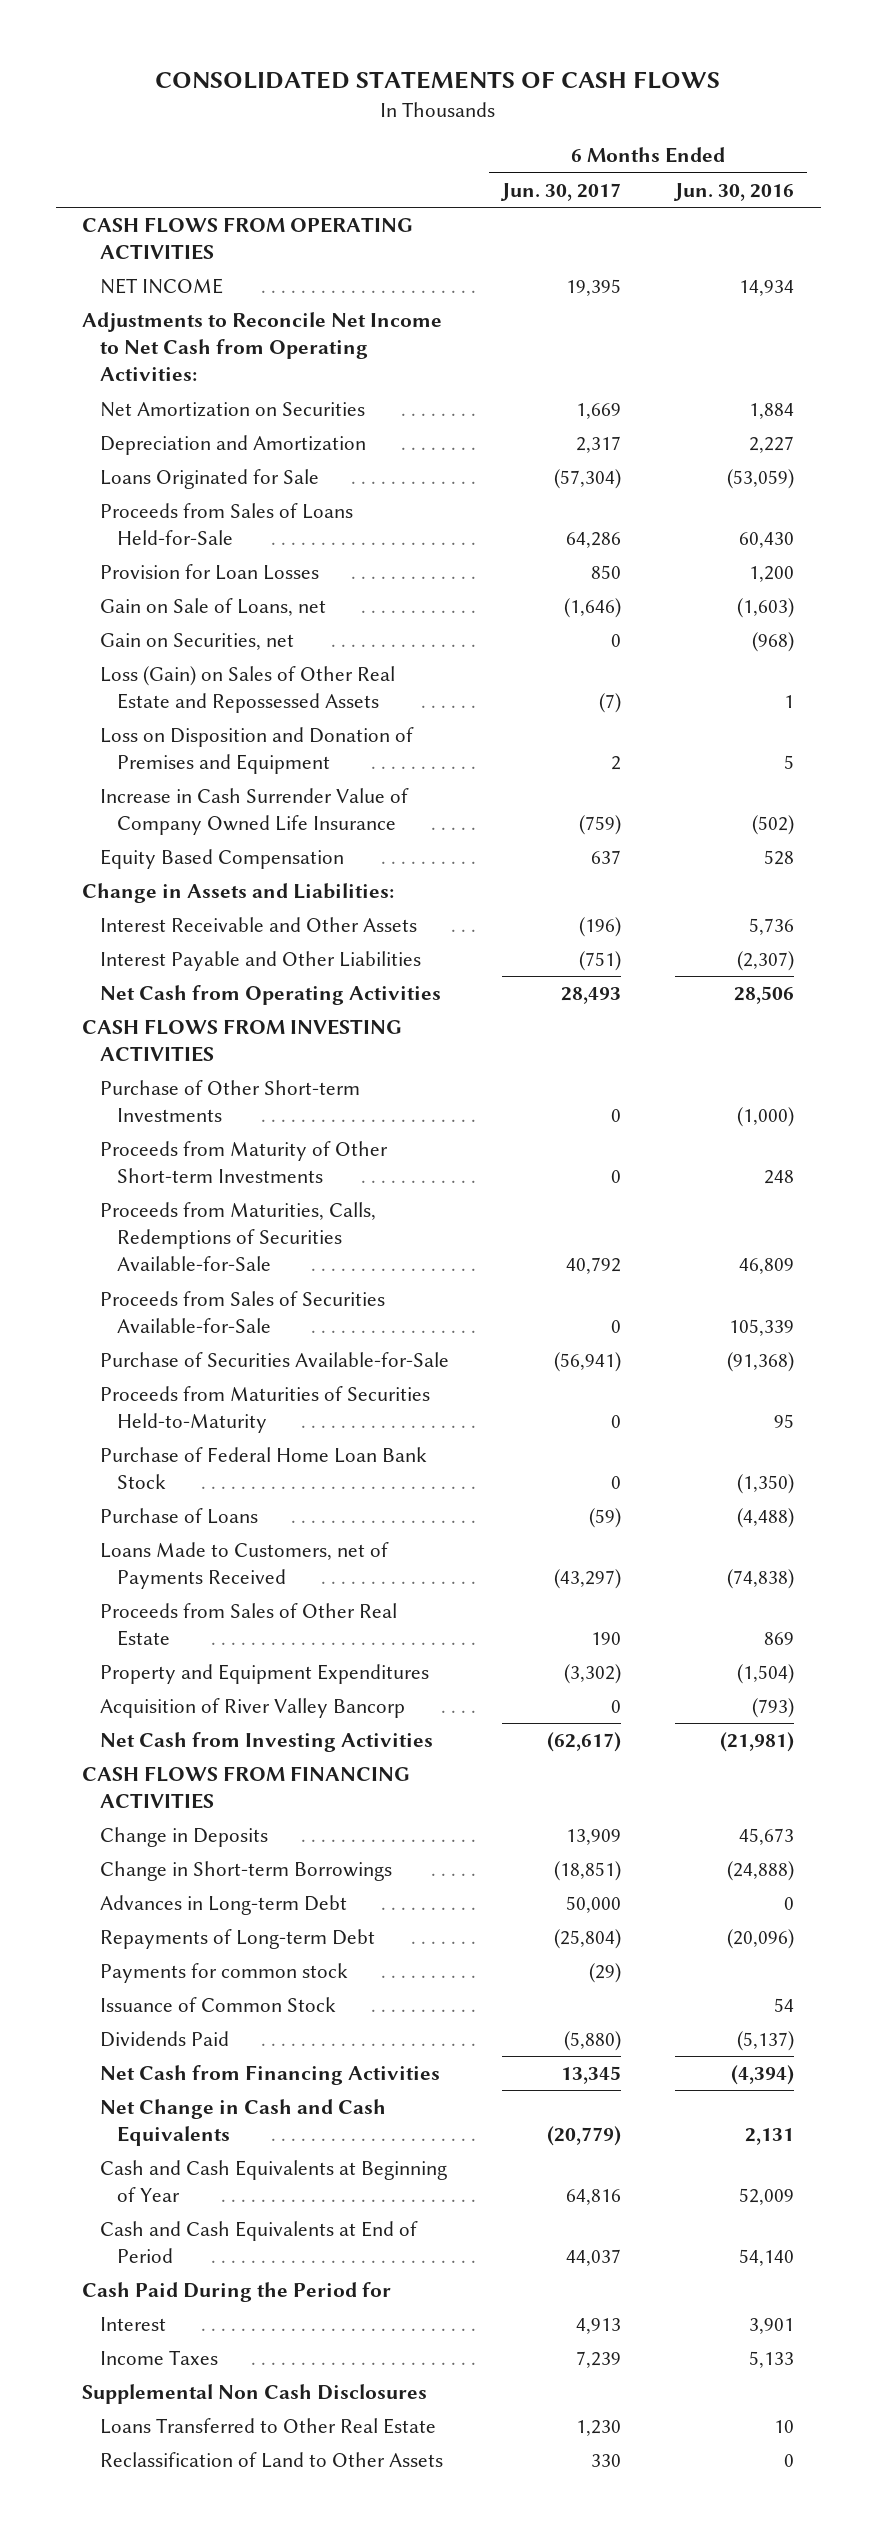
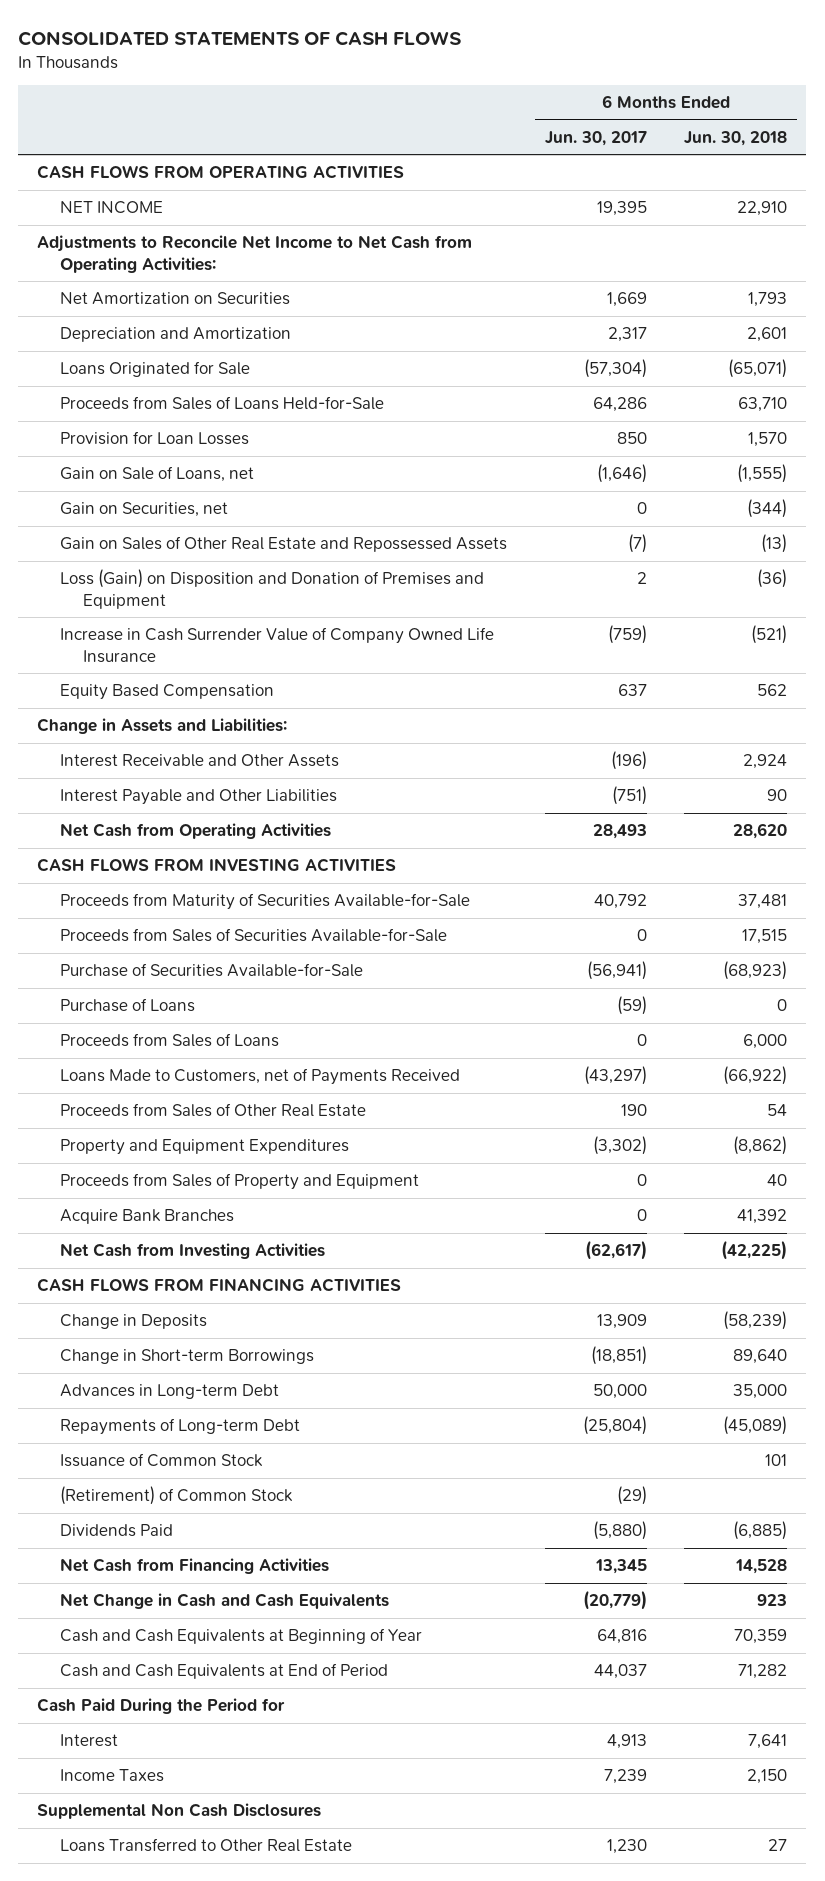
- | 6 Months Ended Jun. 30, 2017 | 6 Months Ended Jun. 30, 2016
+ | 6 Months Ended Jun. 30, 2017 | 6 Months Ended Jun. 30, 2018
- Loss (Gain) on Sales of Other Real Estate and Repossessed Assets | (7) | 1
- Loss on Disposition and Donation of Premises and Equipment | 2 | 5
+ Gain on Sales of Other Real Estate and Repossessed Assets | (7) | (13)
+ Loss (Gain) on Disposition and Donation of Premises and Equipment | 2 | (36)
- Purchase of Other Short-term Investments | 0 | (1,000)
- Proceeds from Maturity of Other Short-term Investments | 0 | 248
- Proceeds from Maturities, Calls, Redemptions of Securities Available-for-Sale | 40,792 | 46,809
+ Proceeds from Maturity of Securities Available-for-Sale | 40,792 | 37,481
- Proceeds from Maturities of Securities Held-to-Maturity | 0 | 95
- Purchase of Federal Home Loan Bank Stock | 0 | (1,350)
+ Proceeds from Sales of Loans | 0 | 6,000
- Acquisition of River Valley Bancorp | 0 | (793)
+ Proceeds from Sales of Property and Equipment | 0 | 40
+ Acquire Bank Branches | 0 | 41,392
- Payments for common stock | (29) |
+ (Retirement) of Common Stock | (29) |
- Reclassification of Land to Other Assets | 330 | 0

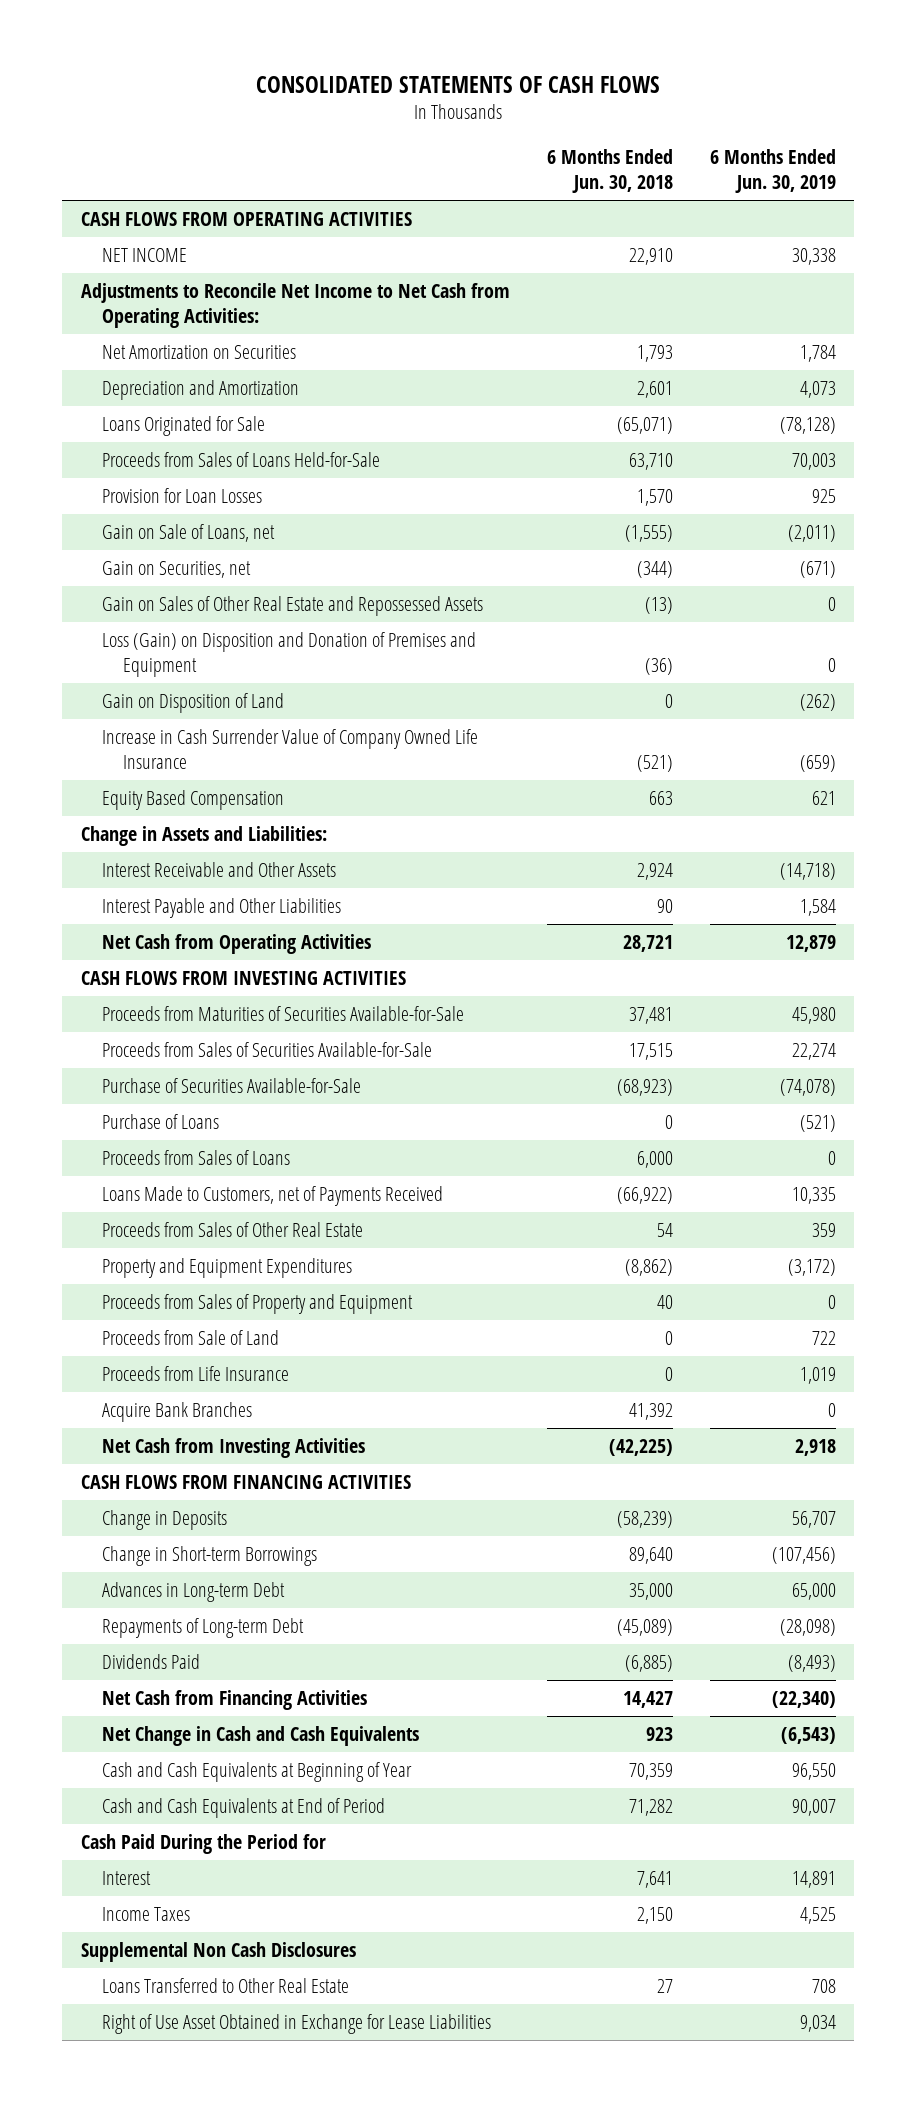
- | 6 Months Ended Jun. 30, 2017 | 6 Months Ended Jun. 30, 2018
+ | 6 Months Ended Jun. 30, 2018 | 6 Months Ended Jun. 30, 2019
+ Gain on Disposition of Land | 0 | (262)
- Equity Based Compensation | 637 | 562
+ Equity Based Compensation | 663 | 621
- Net Cash from Operating Activities | 28,493 | 28,620
+ Net Cash from Operating Activities | 28,721 | 12,879
- Proceeds from Maturity of Securities Available-for-Sale | 40,792 | 37,481
+ Proceeds from Maturities of Securities Available-for-Sale | 37,481 | 45,980
+ Proceeds from Sale of Land | 0 | 722
+ Proceeds from Life Insurance | 0 | 1,019
- Issuance of Common Stock | | 101
- (Retirement) of Common Stock | (29) |
- Net Cash from Financing Activities | 13,345 | 14,528
+ Net Cash from Financing Activities | 14,427 | (22,340)
+ Right of Use Asset Obtained in Exchange for Lease Liabilities | | 9,034

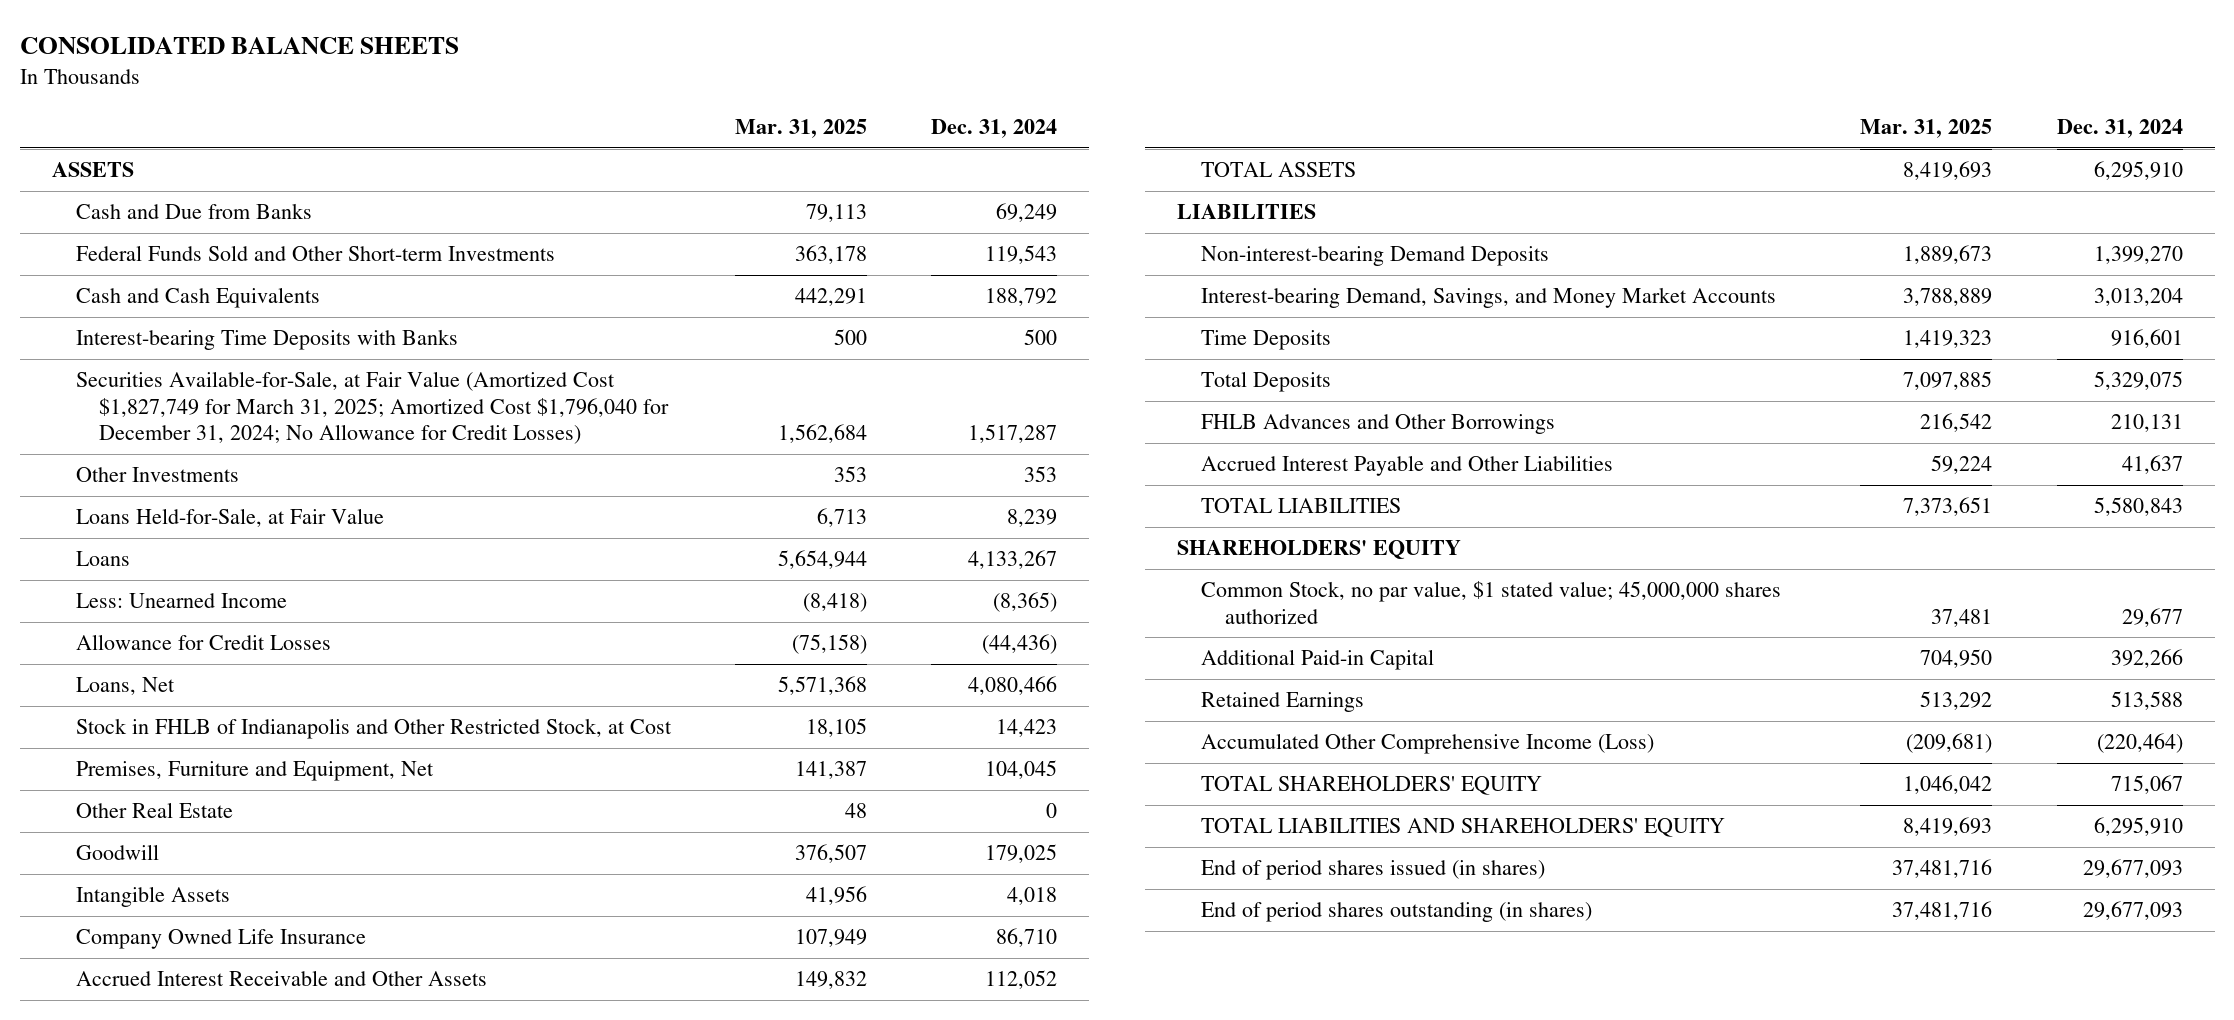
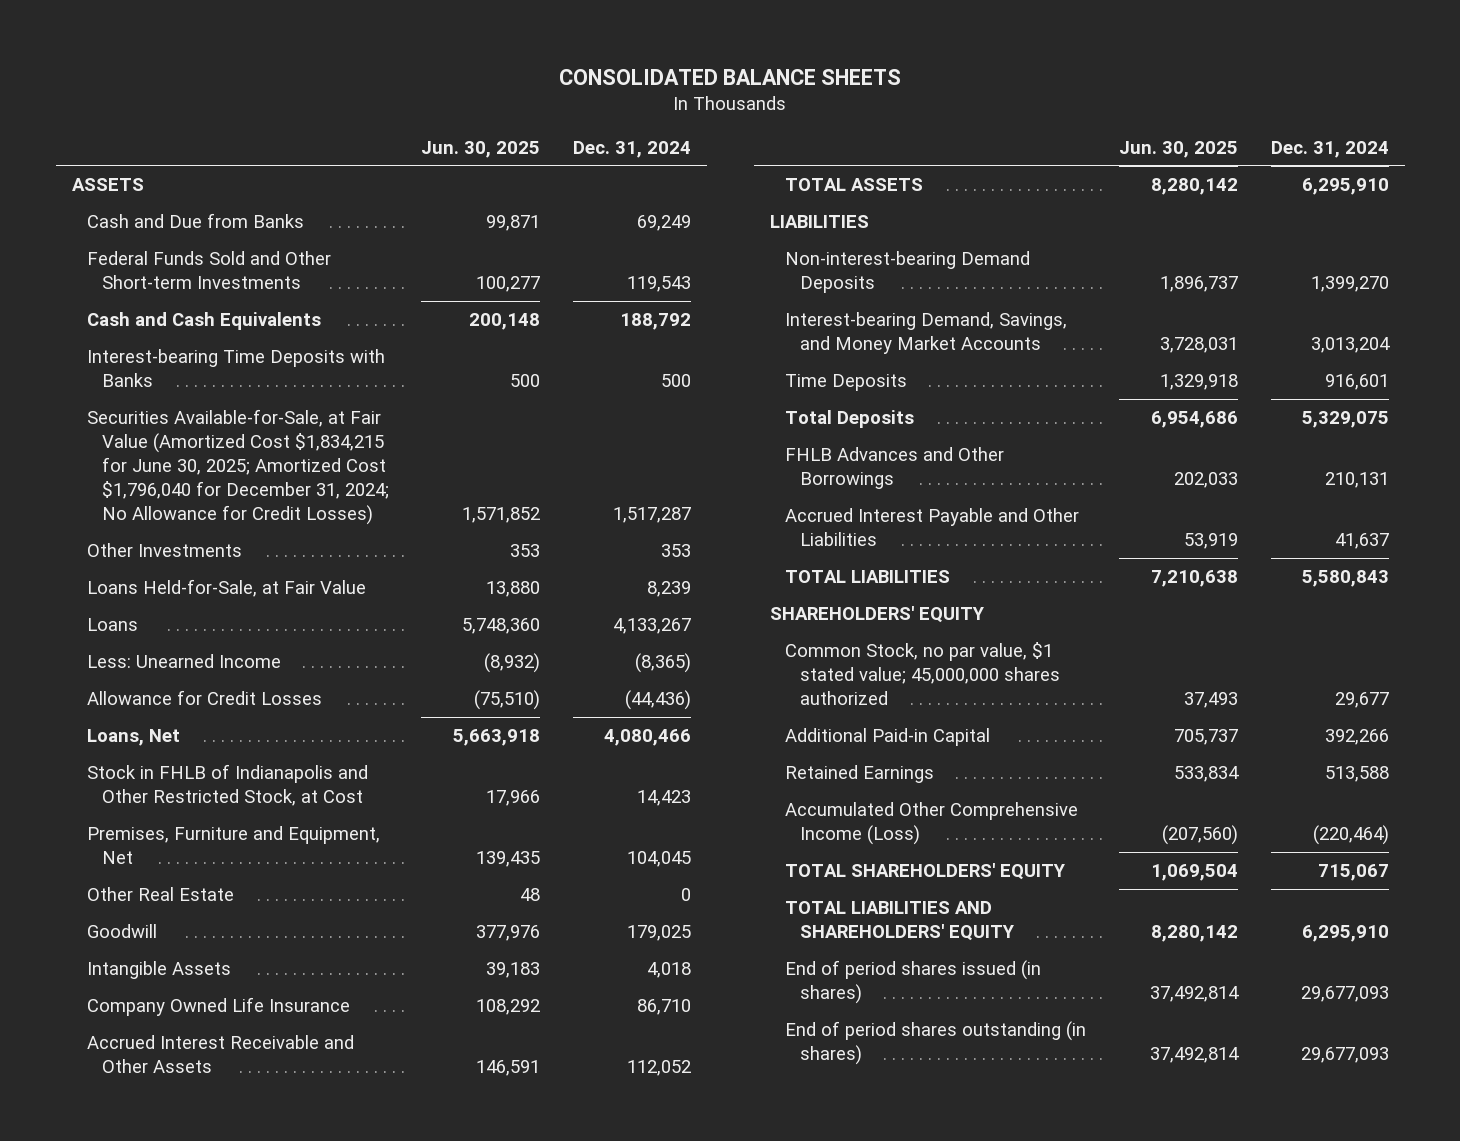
- | Mar. 31, 2025 | Dec. 31, 2024
+ | Jun. 30, 2025 | Dec. 31, 2024
- Securities Available-for-Sale, at Fair Value (Amortized Cost $1,827,749 for March 31, 2025; Amortized Cost $1,796,040 for December 31, 2024; No Allowance for Credit Losses) | 1,562,684 | 1,517,287
+ Securities Available-for-Sale, at Fair Value (Amortized Cost $1,834,215 for June 30, 2025; Amortized Cost $1,796,040 for December 31, 2024; No Allowance for Credit Losses) | 1,571,852 | 1,517,287

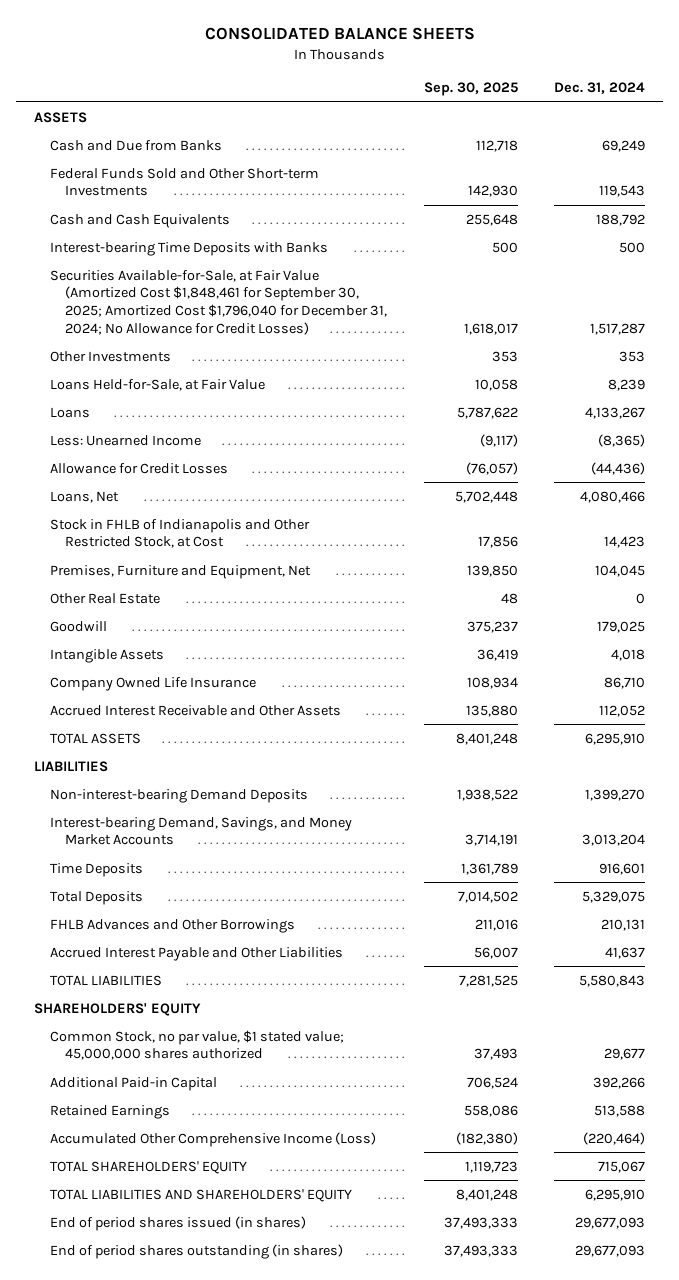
- | Jun. 30, 2025 | Dec. 31, 2024
+ | Sep. 30, 2025 | Dec. 31, 2024
- Securities Available-for-Sale, at Fair Value (Amortized Cost $1,834,215 for June 30, 2025; Amortized Cost $1,796,040 for December 31, 2024; No Allowance for Credit Losses) | 1,571,852 | 1,517,287
+ Securities Available-for-Sale, at Fair Value (Amortized Cost $1,848,461 for September 30, 2025; Amortized Cost $1,796,040 for December 31, 2024; No Allowance for Credit Losses) | 1,618,017 | 1,517,287

